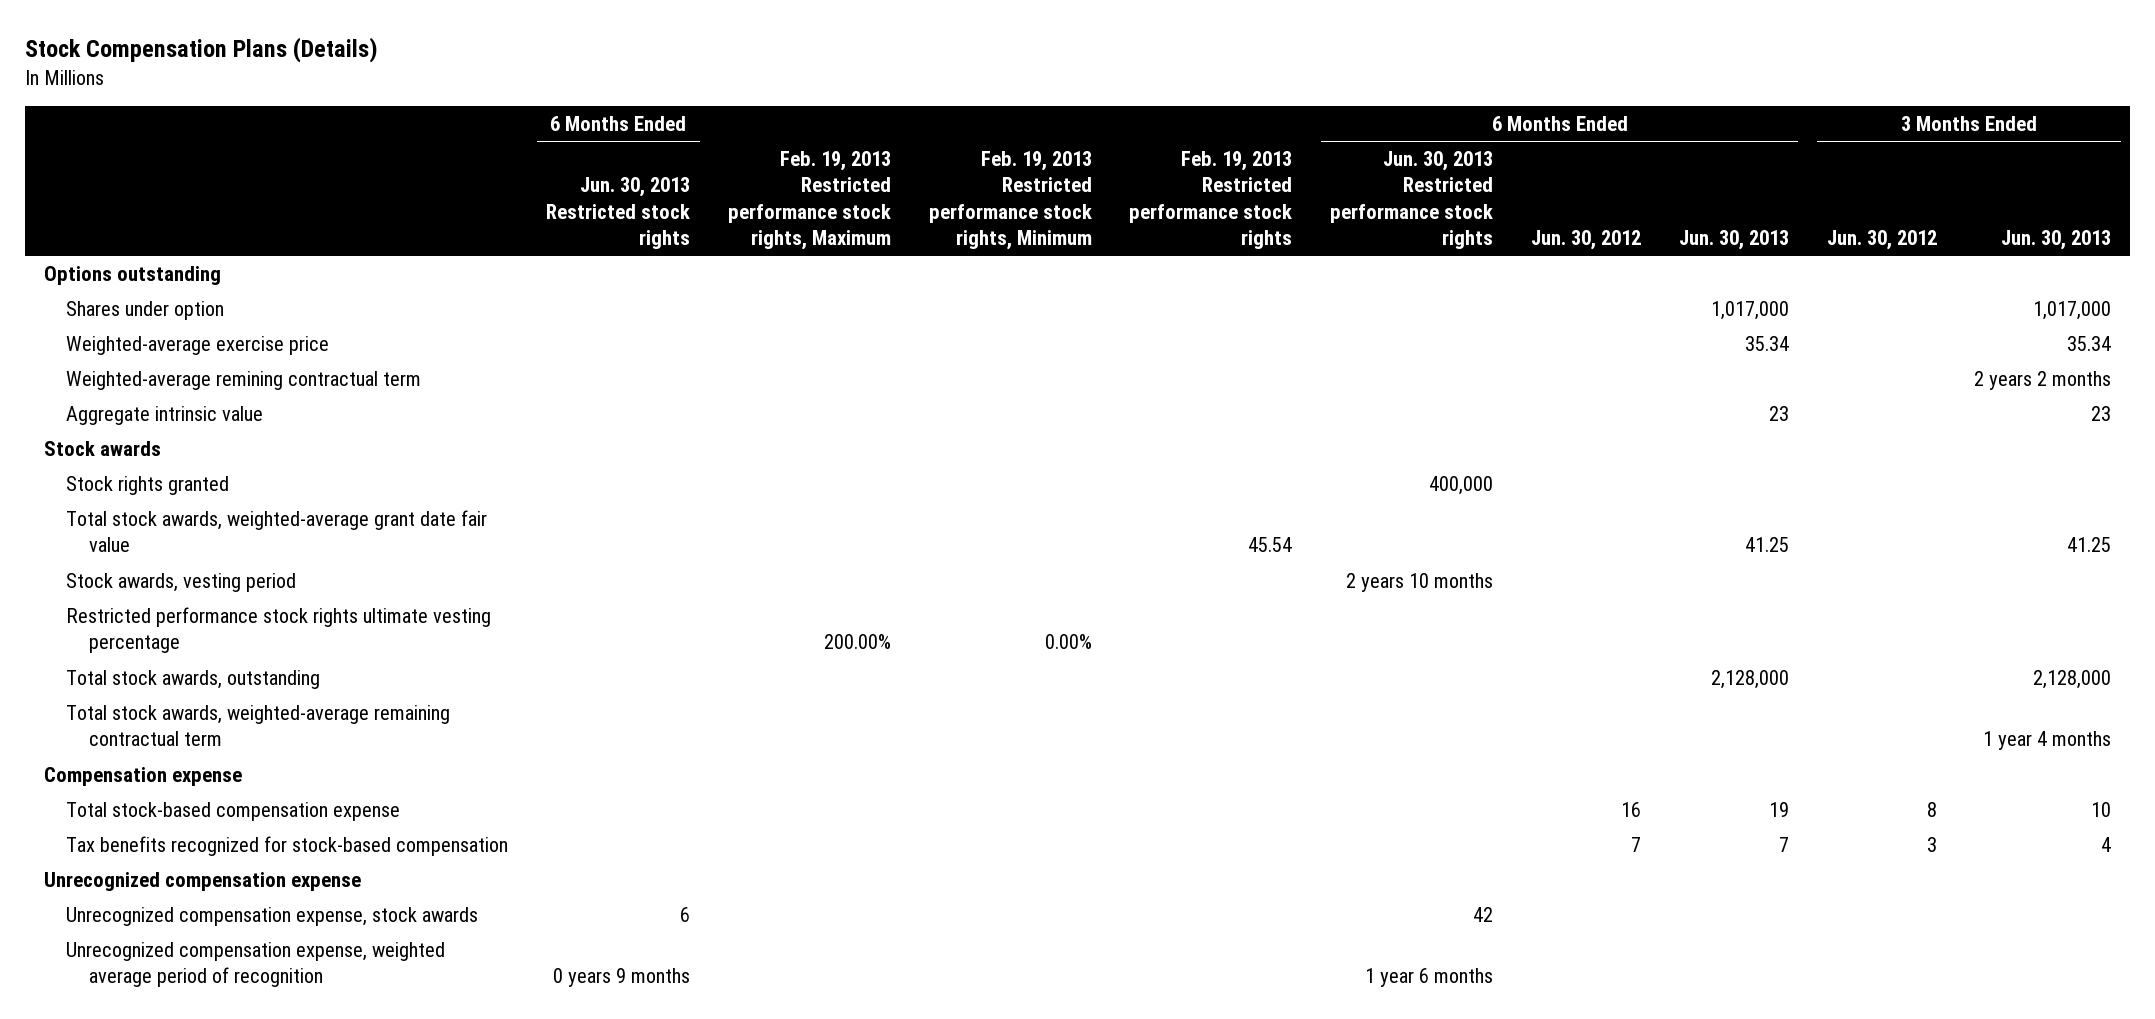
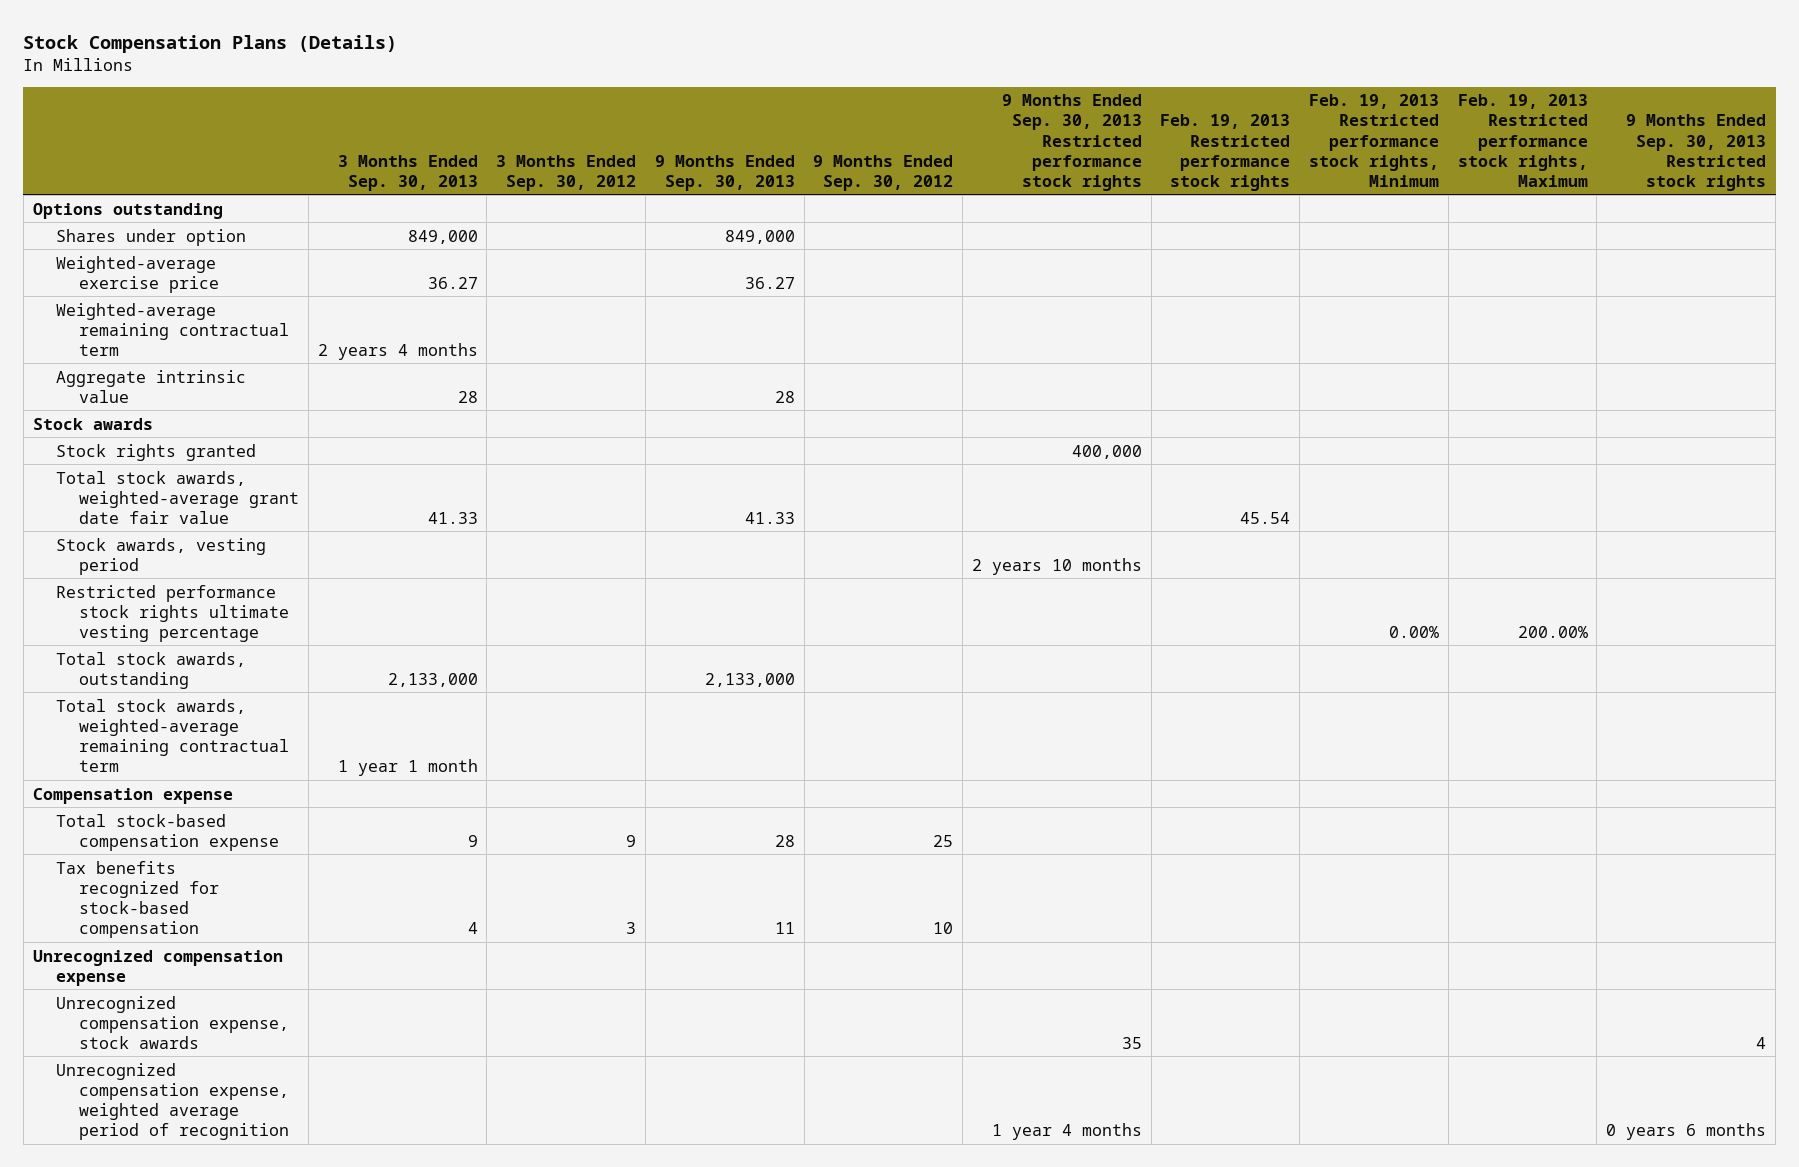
- | 6 Months Ended Jun. 30, 2013 Restricted stock rights | Feb. 19, 2013 Restricted performance stock rights, Maximum | Feb. 19, 2013 Restricted performance stock rights, Minimum | Feb. 19, 2013 Restricted performance stock rights | 6 Months Ended Jun. 30, 2013 Restricted performance stock rights | 6 Months Ended Jun. 30, 2012 | 6 Months Ended Jun. 30, 2013 | 3 Months Ended Jun. 30, 2012 | 3 Months Ended Jun. 30, 2013
+ | 3 Months Ended Sep. 30, 2013 | 3 Months Ended Sep. 30, 2012 | 9 Months Ended Sep. 30, 2013 | 9 Months Ended Sep. 30, 2012 | 9 Months Ended Sep. 30, 2013 Restricted performance stock rights | Feb. 19, 2013 Restricted performance stock rights | Feb. 19, 2013 Restricted performance stock rights, Minimum | Feb. 19, 2013 Restricted performance stock rights, Maximum | 9 Months Ended Sep. 30, 2013 Restricted stock rights
- Weighted-average remining contractual term | | | | | | | | | 2 years 2 months
+ Weighted-average remaining contractual term | 2 years 4 months | | | | | | | |

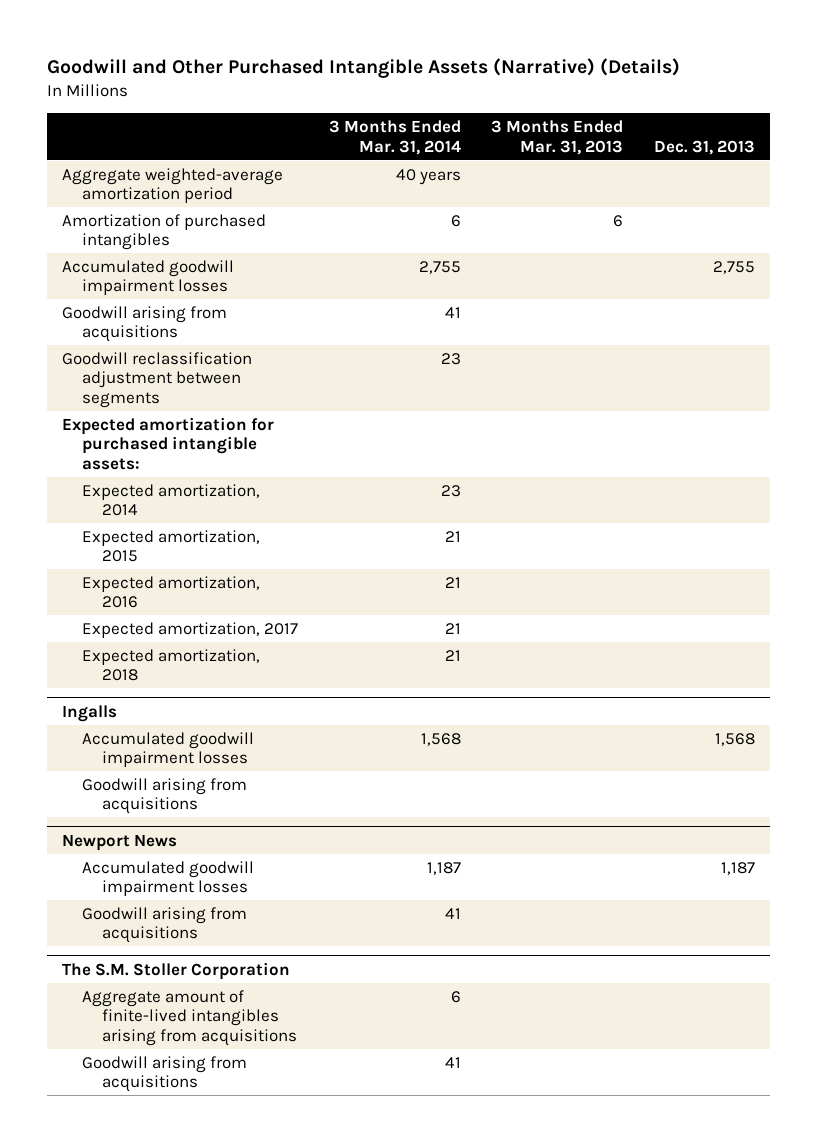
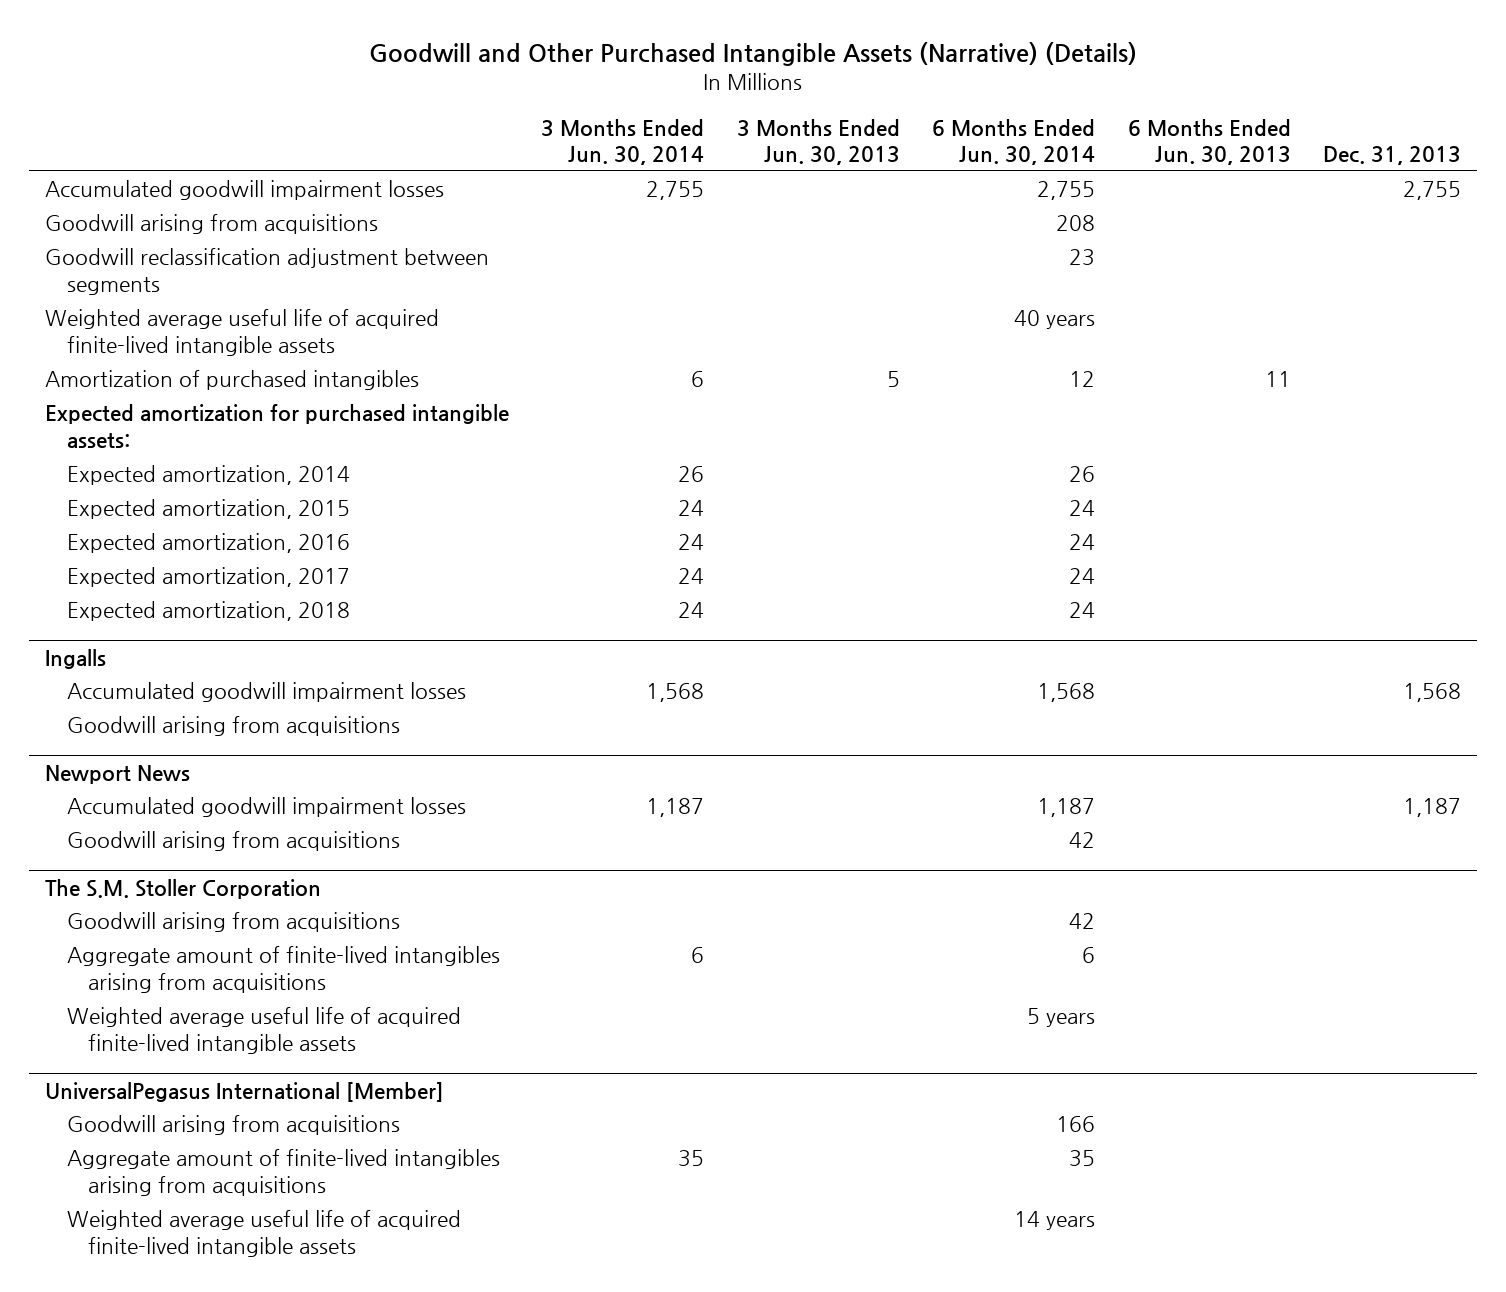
- | 3 Months Ended Mar. 31, 2014 | 3 Months Ended Mar. 31, 2013 | Dec. 31, 2013
+ | 3 Months Ended Jun. 30, 2014 | 3 Months Ended Jun. 30, 2013 | 6 Months Ended Jun. 30, 2014 | 6 Months Ended Jun. 30, 2013 | Dec. 31, 2013
- Aggregate weighted-average amortization period | 40 years | |
+ Weighted average useful life of acquired finite-lived intangible assets | | | 40 years | |
moved down: Amortization of purchased intangibles | 6 | 5 | 12 | 11 |
@ The S.M. Stoller Corporation
moved down: Aggregate amount of finite-lived intangibles arising from acquisitions | 6 | | 6 | |
+ Weighted average useful life of acquired finite-lived intangible assets | | | 5 years | |
+ UniversalPegasus International [Member]
+ Goodwill arising from acquisitions | | | 166 | |
+ Aggregate amount of finite-lived intangibles arising from acquisitions | 35 | | 35 | |
+ Weighted average useful life of acquired finite-lived intangible assets | | | 14 years | |

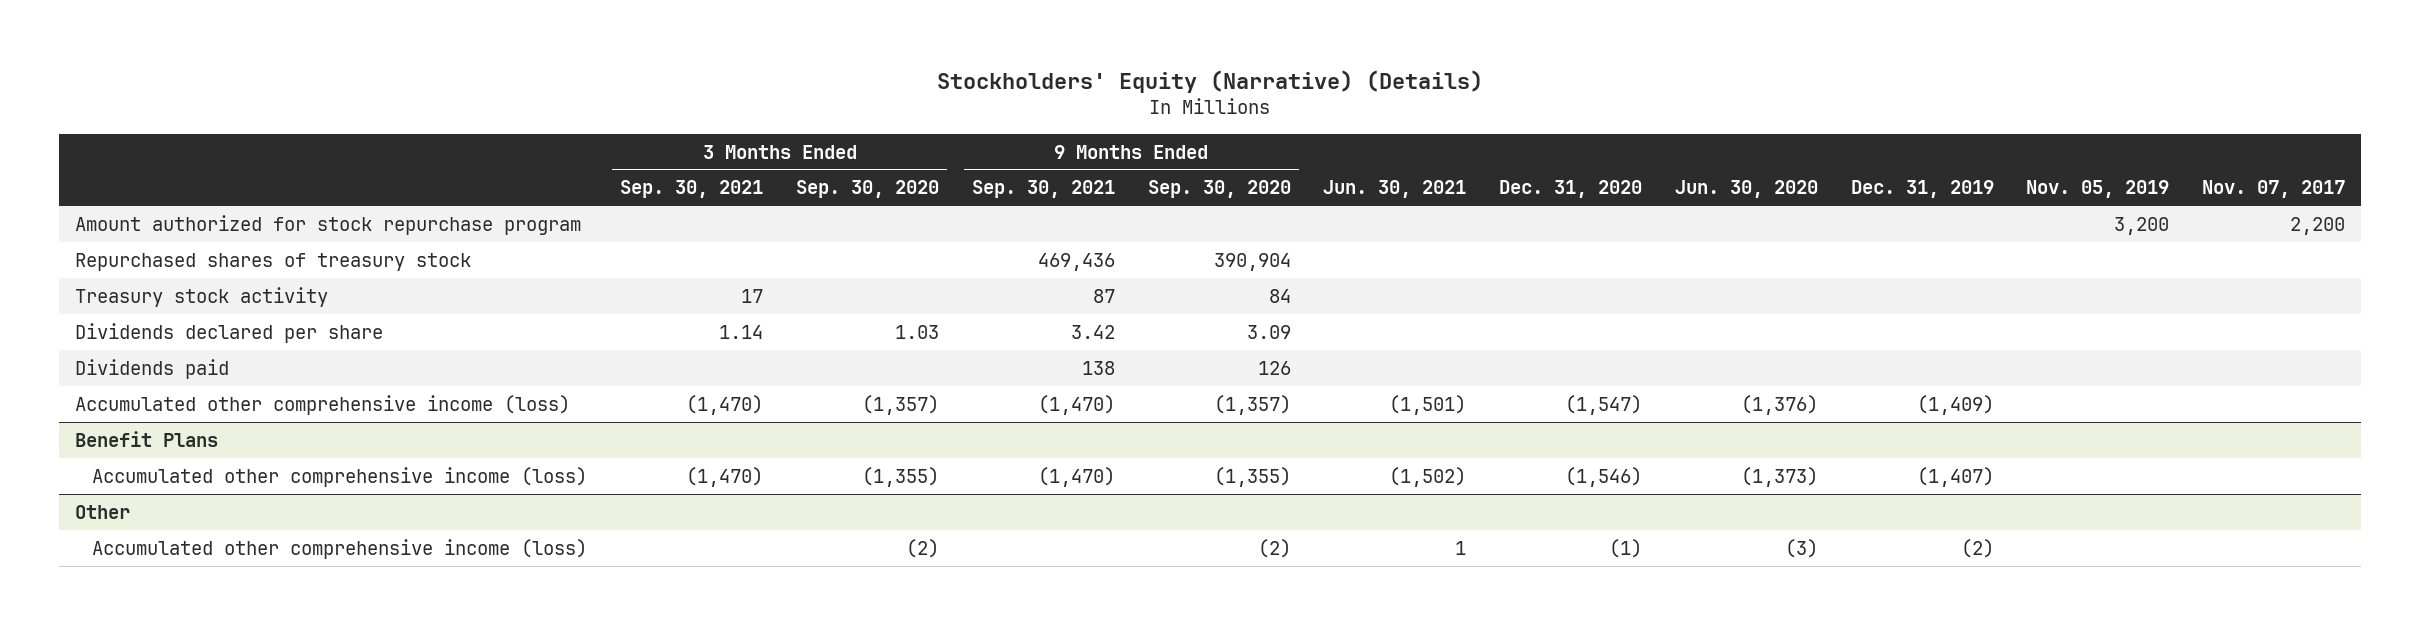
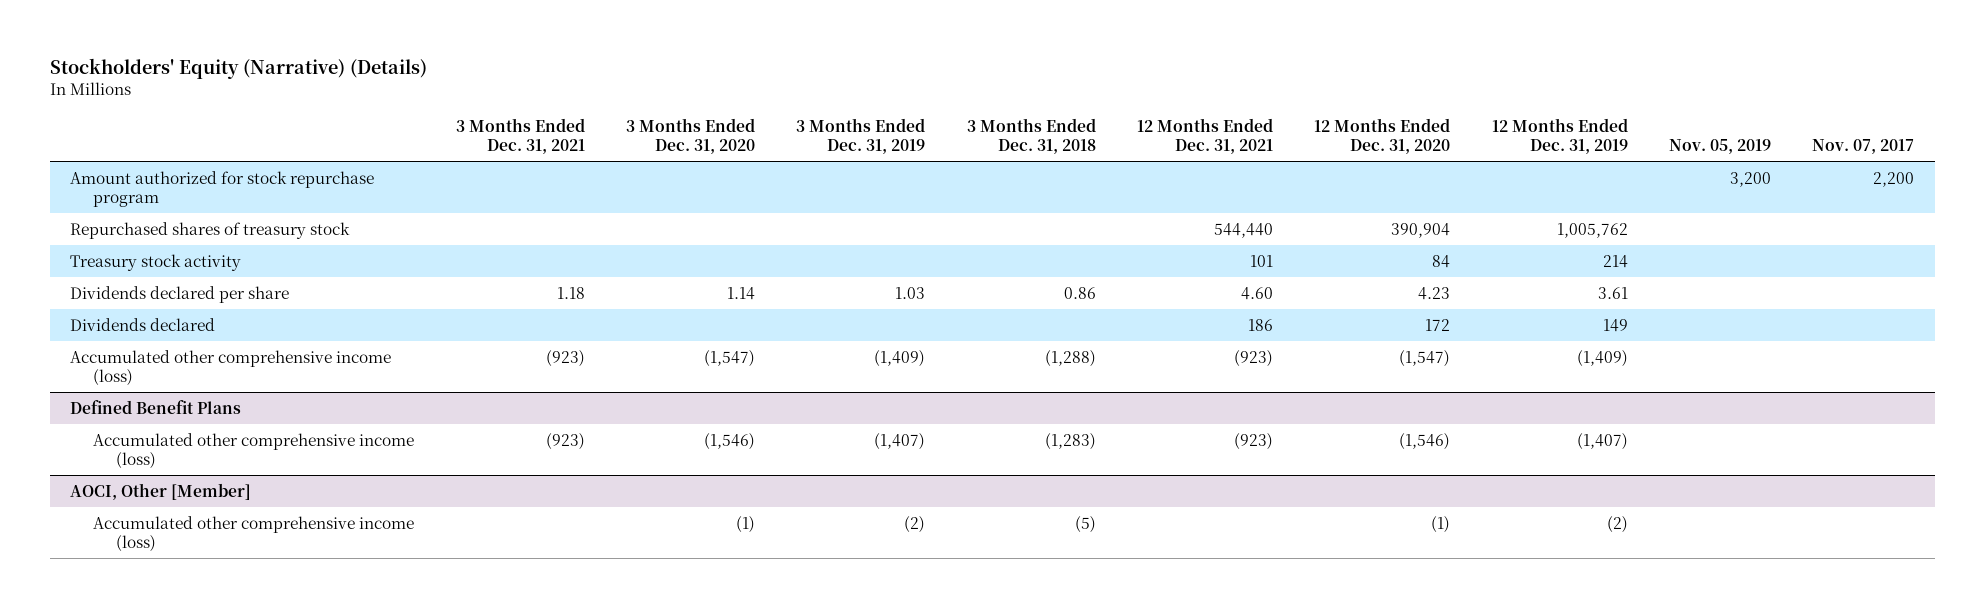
- | 3 Months Ended Sep. 30, 2021 | 3 Months Ended Sep. 30, 2020 | 9 Months Ended Sep. 30, 2021 | 9 Months Ended Sep. 30, 2020 | Jun. 30, 2021 | Dec. 31, 2020 | Jun. 30, 2020 | Dec. 31, 2019 | Nov. 05, 2019 | Nov. 07, 2017
+ | 3 Months Ended Dec. 31, 2021 | 3 Months Ended Dec. 31, 2020 | 3 Months Ended Dec. 31, 2019 | 3 Months Ended Dec. 31, 2018 | 12 Months Ended Dec. 31, 2021 | 12 Months Ended Dec. 31, 2020 | 12 Months Ended Dec. 31, 2019 | Nov. 05, 2019 | Nov. 07, 2017
- Dividends paid | | | 138 | 126 | | | | | |
+ Dividends declared | | | | | 186 | 172 | 149 | |
- Benefit Plans
+ Defined Benefit Plans
- Other
- Accumulated other comprehensive income (loss) | | (2) | | (2) | 1 | (1) | (3) | (2) | |
+ AOCI, Other [Member]
+ Accumulated other comprehensive income (loss) | | (1) | (2) | (5) | | (1) | (2) | |

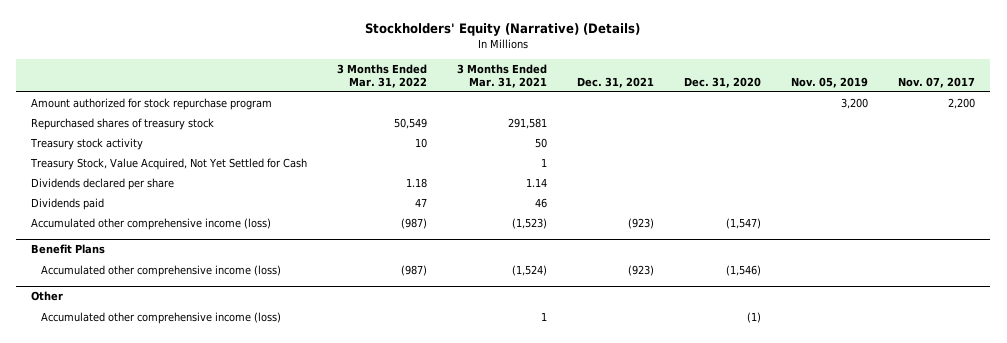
- | 3 Months Ended Dec. 31, 2021 | 3 Months Ended Dec. 31, 2020 | 3 Months Ended Dec. 31, 2019 | 3 Months Ended Dec. 31, 2018 | 12 Months Ended Dec. 31, 2021 | 12 Months Ended Dec. 31, 2020 | 12 Months Ended Dec. 31, 2019 | Nov. 05, 2019 | Nov. 07, 2017
+ | 3 Months Ended Mar. 31, 2022 | 3 Months Ended Mar. 31, 2021 | Dec. 31, 2021 | Dec. 31, 2020 | Nov. 05, 2019 | Nov. 07, 2017
+ Treasury Stock, Value Acquired, Not Yet Settled for Cash | | 1 | | | |
- Dividends declared | | | | | 186 | 172 | 149 | |
+ Dividends paid | 47 | 46 | | | |
- Defined Benefit Plans
+ Benefit Plans
- AOCI, Other [Member]
- Accumulated other comprehensive income (loss) | | (1) | (2) | (5) | | (1) | (2) | |
+ Other
+ Accumulated other comprehensive income (loss) | | 1 | | (1) | |

